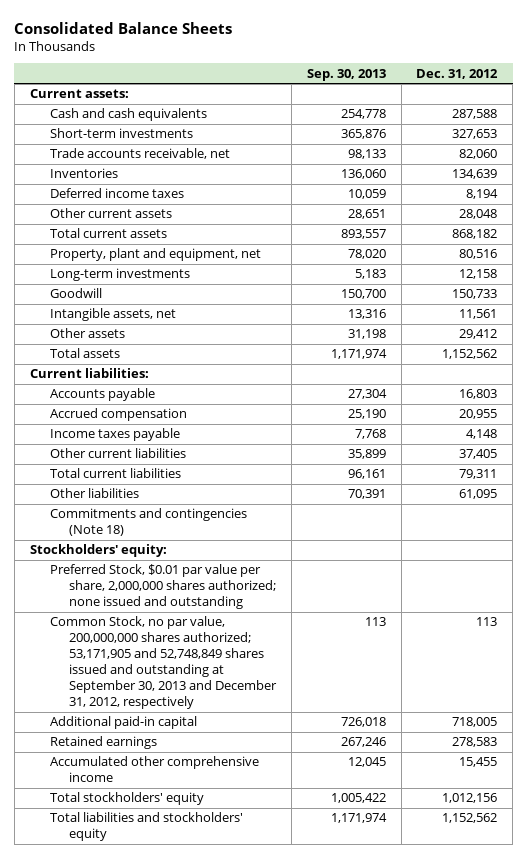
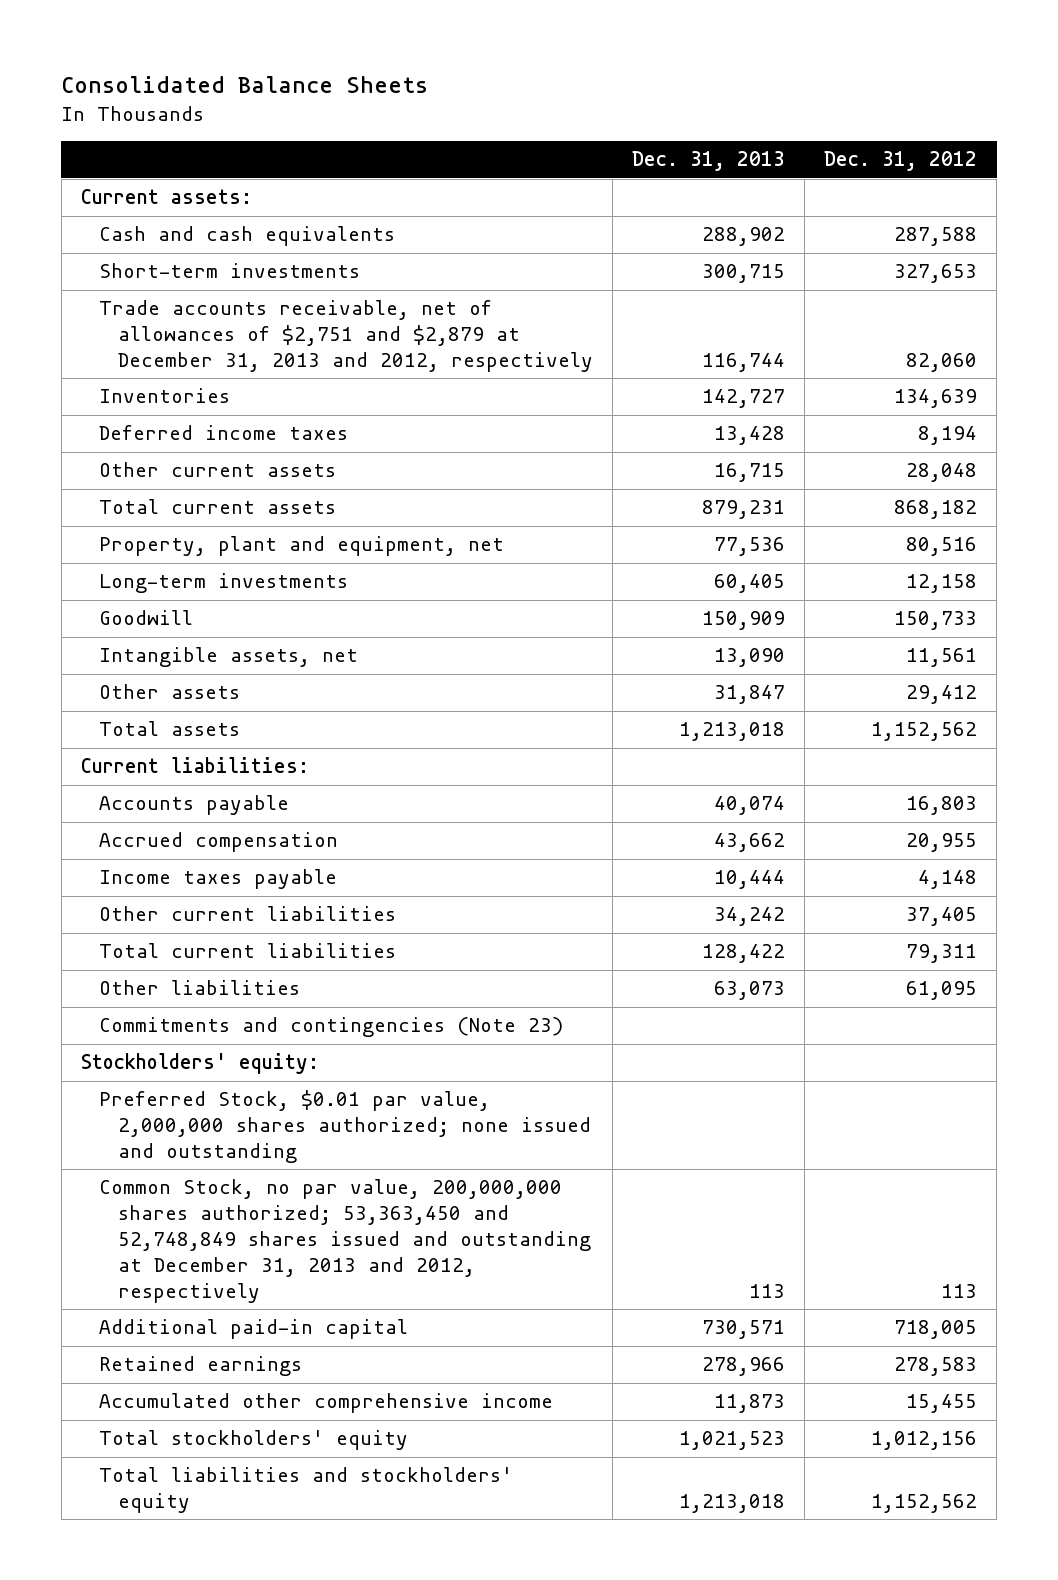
- | Sep. 30, 2013 | Dec. 31, 2012
+ | Dec. 31, 2013 | Dec. 31, 2012
- Trade accounts receivable, net | 98,133 | 82,060
+ Trade accounts receivable, net of allowances of $2,751 and $2,879 at December 31, 2013 and 2012, respectively | 116,744 | 82,060
- Commitments and contingencies (Note 18)
+ Commitments and contingencies (Note 23)
- Preferred Stock, $0.01 par value per share, 2,000,000 shares authorized; none issued and outstanding
- Common Stock, no par value, 200,000,000 shares authorized; 53,171,905 and 52,748,849 shares issued and outstanding at September 30, 2013 and December 31, 2012, respectively | 113 | 113
+ Preferred Stock, $0.01 par value, 2,000,000 shares authorized; none issued and outstanding
+ Common Stock, no par value, 200,000,000 shares authorized; 53,363,450 and 52,748,849 shares issued and outstanding at December 31, 2013 and 2012, respectively | 113 | 113

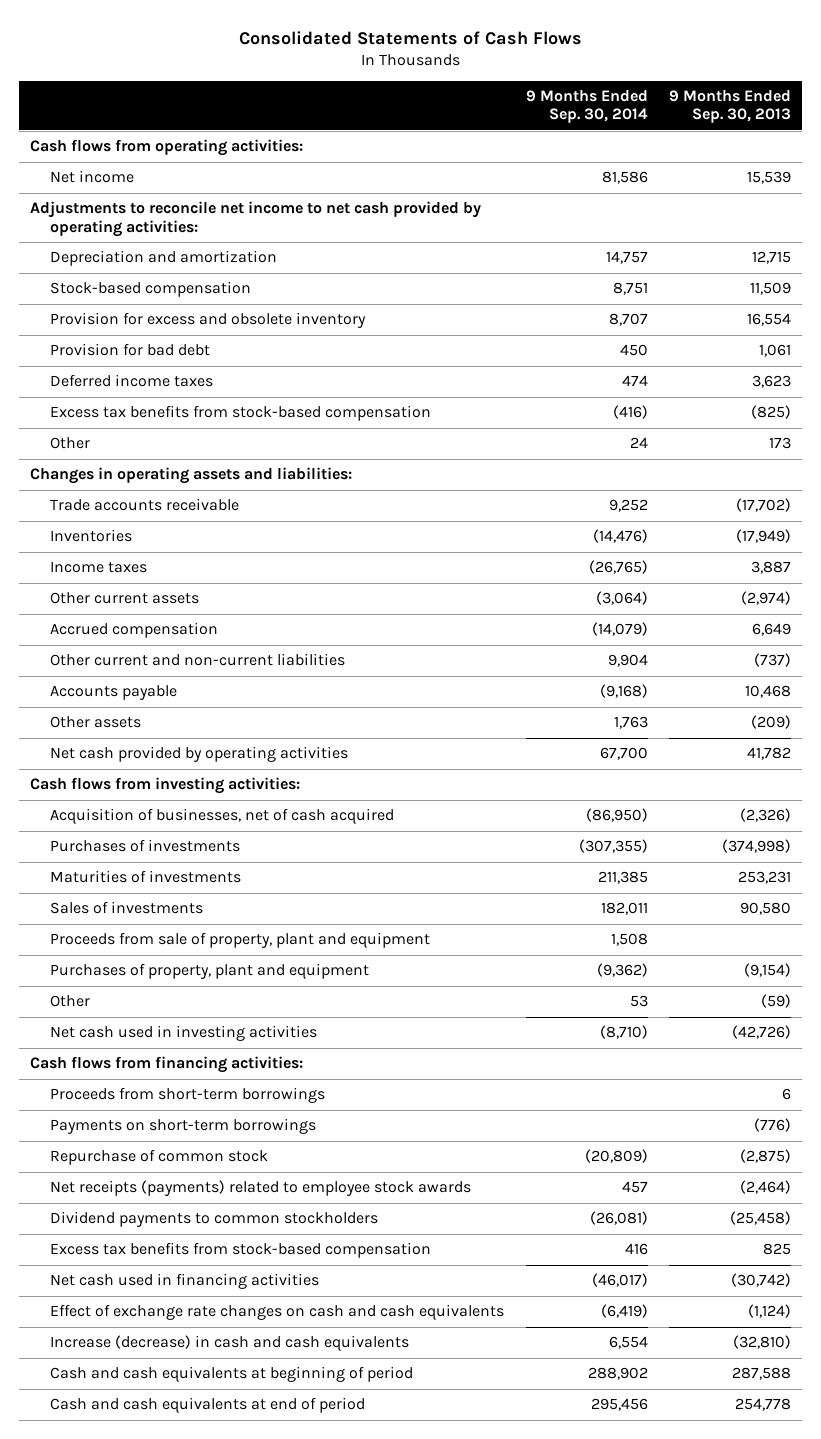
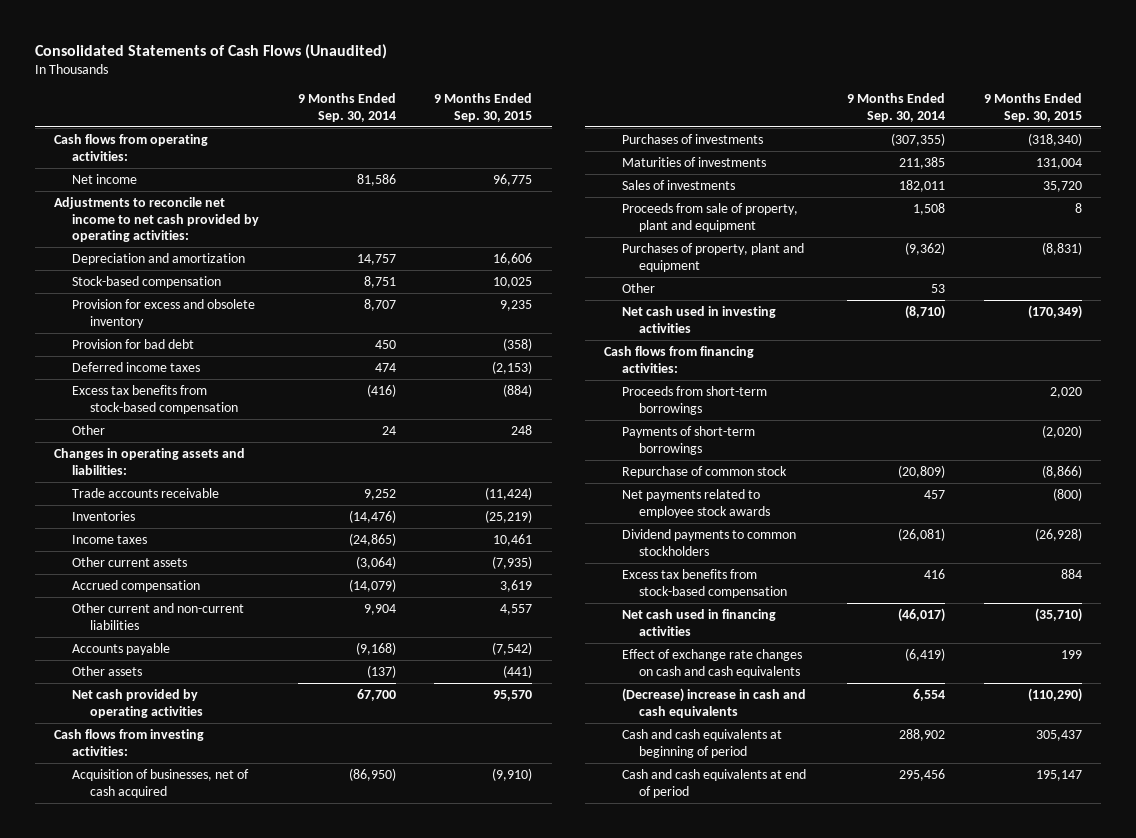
- Consolidated Statements of Cash Flows
+ Consolidated Statements of Cash Flows (Unaudited)
- | 9 Months Ended Sep. 30, 2014 | 9 Months Ended Sep. 30, 2013
+ | 9 Months Ended Sep. 30, 2014 | 9 Months Ended Sep. 30, 2015
- Income taxes | (26,765) | 3,887
+ Income taxes | (24,865) | 10,461
- Other assets | 1,763 | (209)
+ Other assets | (137) | (441)
- Payments on short-term borrowings | | (776)
+ Payments of short-term borrowings | | (2,020)
- Net receipts (payments) related to employee stock awards | 457 | (2,464)
+ Net payments related to employee stock awards | 457 | (800)
- Increase (decrease) in cash and cash equivalents | 6,554 | (32,810)
+ (Decrease) increase in cash and cash equivalents | 6,554 | (110,290)

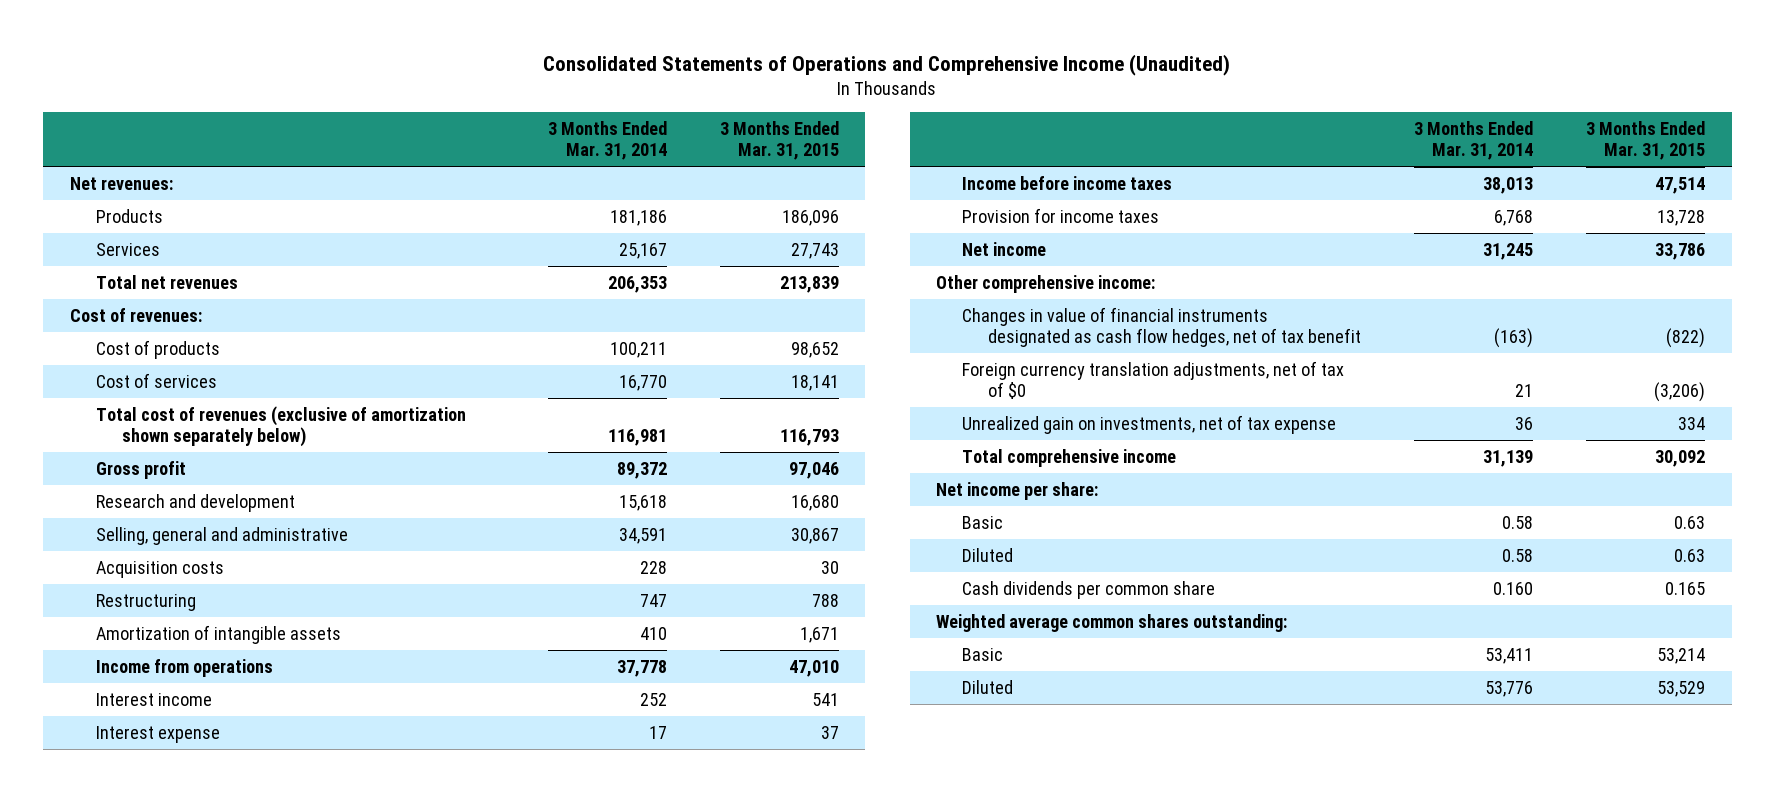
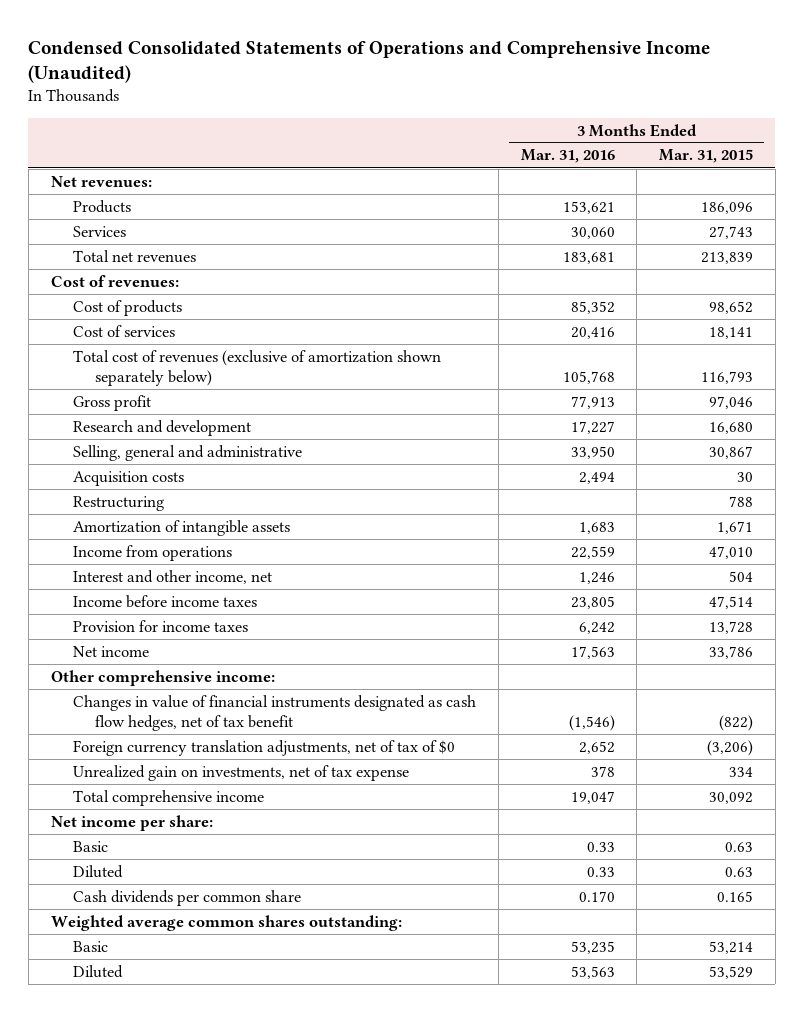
- Consolidated Statements of Operations and Comprehensive Income (Unaudited)
+ Condensed Consolidated Statements of Operations and Comprehensive Income (Unaudited)
- | 3 Months Ended Mar. 31, 2014 | 3 Months Ended Mar. 31, 2015
+ | 3 Months Ended Mar. 31, 2016 | 3 Months Ended Mar. 31, 2015
- Interest income | 252 | 541
- Interest expense | 17 | 37
+ Interest and other income, net | 1,246 | 504

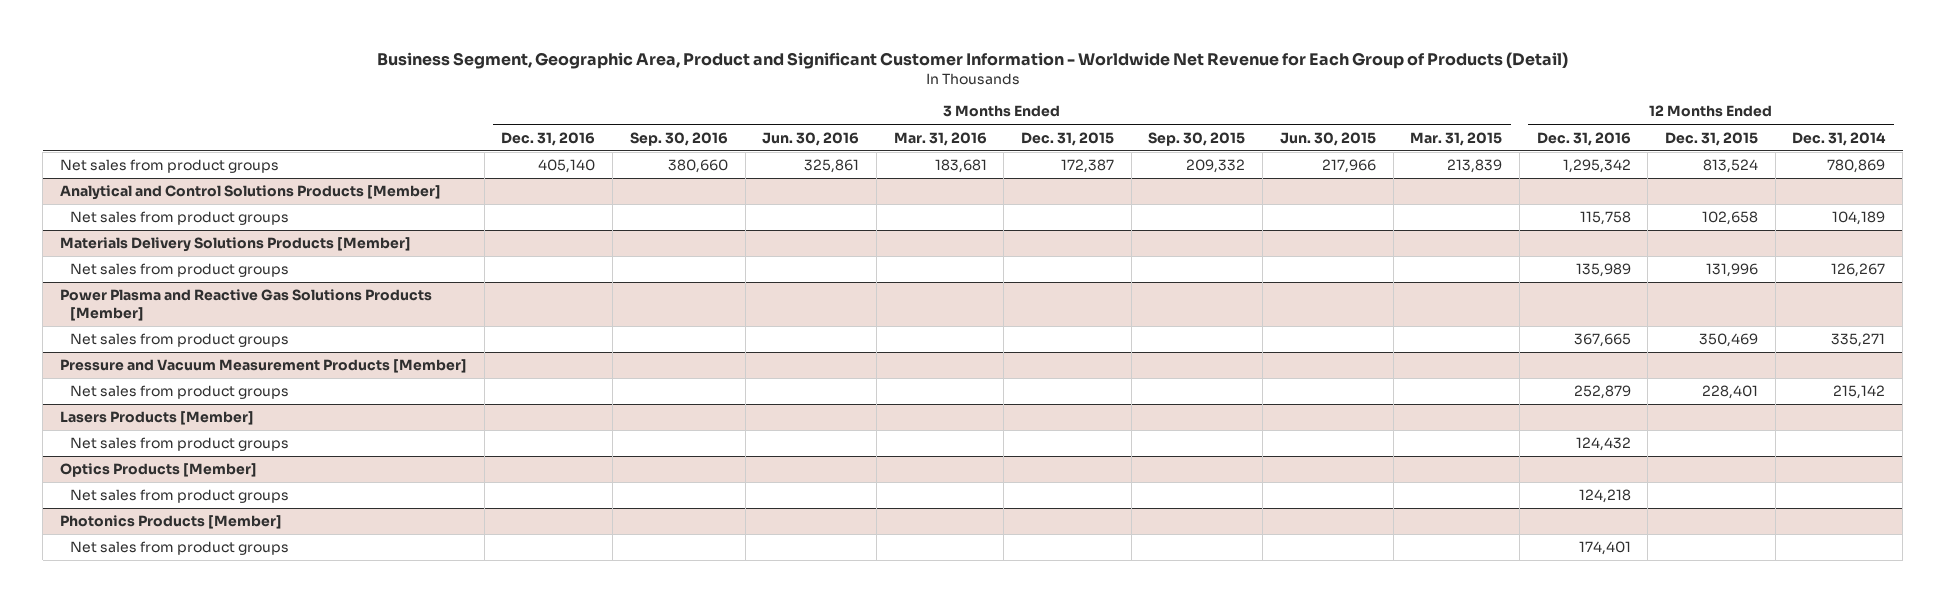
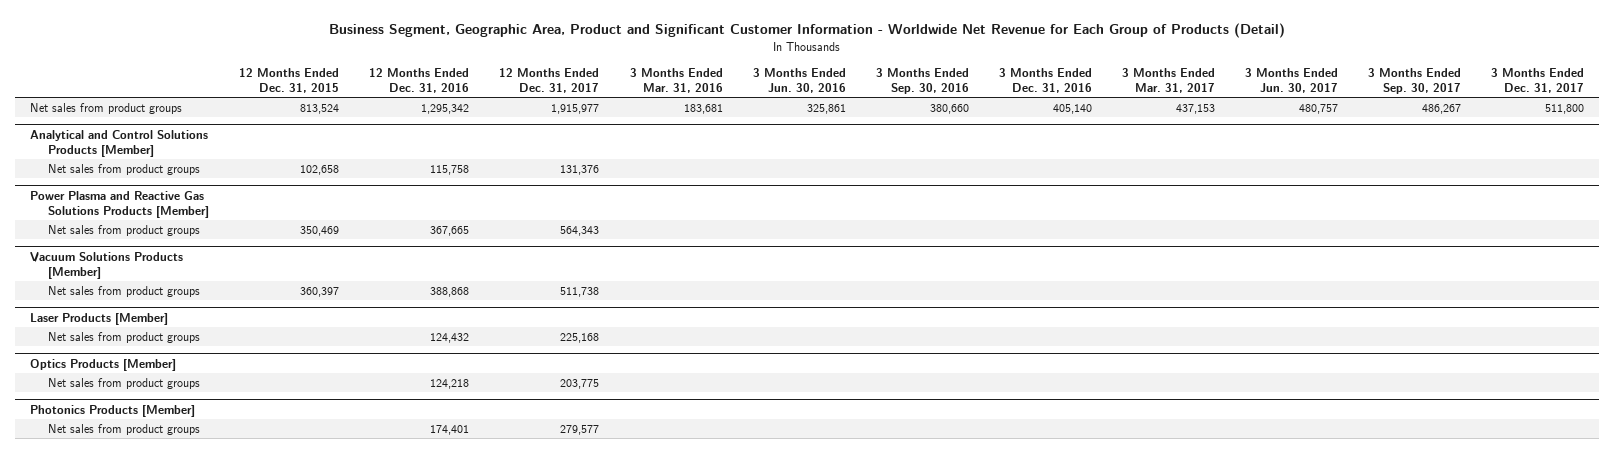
- | 3 Months Ended Dec. 31, 2016 | 3 Months Ended Sep. 30, 2016 | 3 Months Ended Jun. 30, 2016 | 3 Months Ended Mar. 31, 2016 | 3 Months Ended Dec. 31, 2015 | 3 Months Ended Sep. 30, 2015 | 3 Months Ended Jun. 30, 2015 | 3 Months Ended Mar. 31, 2015 | 12 Months Ended Dec. 31, 2016 | 12 Months Ended Dec. 31, 2015 | 12 Months Ended Dec. 31, 2014
+ | 12 Months Ended Dec. 31, 2015 | 12 Months Ended Dec. 31, 2016 | 12 Months Ended Dec. 31, 2017 | 3 Months Ended Mar. 31, 2016 | 3 Months Ended Jun. 30, 2016 | 3 Months Ended Sep. 30, 2016 | 3 Months Ended Dec. 31, 2016 | 3 Months Ended Mar. 31, 2017 | 3 Months Ended Jun. 30, 2017 | 3 Months Ended Sep. 30, 2017 | 3 Months Ended Dec. 31, 2017
- Materials Delivery Solutions Products [Member]
- Net sales from product groups | | | | | | | | | 135,989 | 131,996 | 126,267
- Pressure and Vacuum Measurement Products [Member]
- Net sales from product groups | | | | | | | | | 252,879 | 228,401 | 215,142
- Lasers Products [Member]
+ Vacuum Solutions Products [Member]
+ Net sales from product groups | 360,397 | 388,868 | 511,738 | | | | | | | |
+ Laser Products [Member]

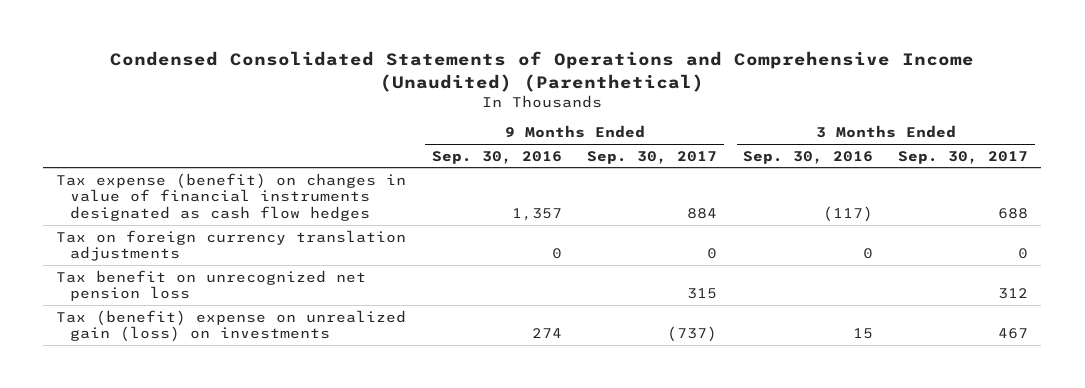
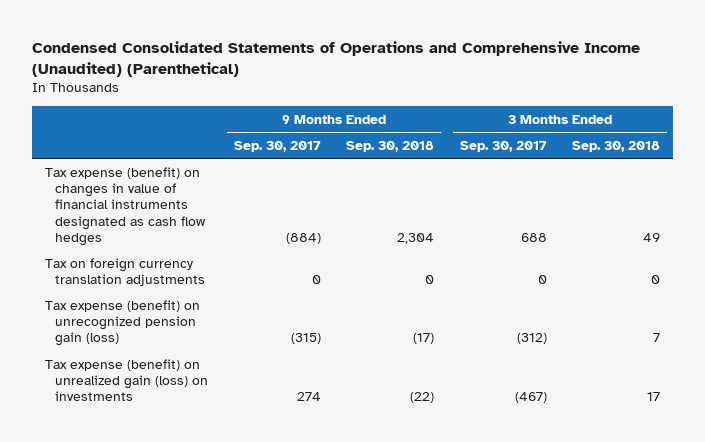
- | 9 Months Ended Sep. 30, 2016 | 9 Months Ended Sep. 30, 2017 | 3 Months Ended Sep. 30, 2016 | 3 Months Ended Sep. 30, 2017
+ | 9 Months Ended Sep. 30, 2017 | 9 Months Ended Sep. 30, 2018 | 3 Months Ended Sep. 30, 2017 | 3 Months Ended Sep. 30, 2018
- Tax expense (benefit) on changes in value of financial instruments designated as cash flow hedges | 1,357 | 884 | (117) | 688
+ Tax expense (benefit) on changes in value of financial instruments designated as cash flow hedges | (884) | 2,304 | 688 | 49
- Tax benefit on unrecognized net pension loss | | 315 | | 312
- Tax (benefit) expense on unrealized gain (loss) on investments | 274 | (737) | 15 | 467
+ Tax expense (benefit) on unrecognized pension gain (loss) | (315) | (17) | (312) | 7
+ Tax expense (benefit) on unrealized gain (loss) on investments | 274 | (22) | (467) | 17

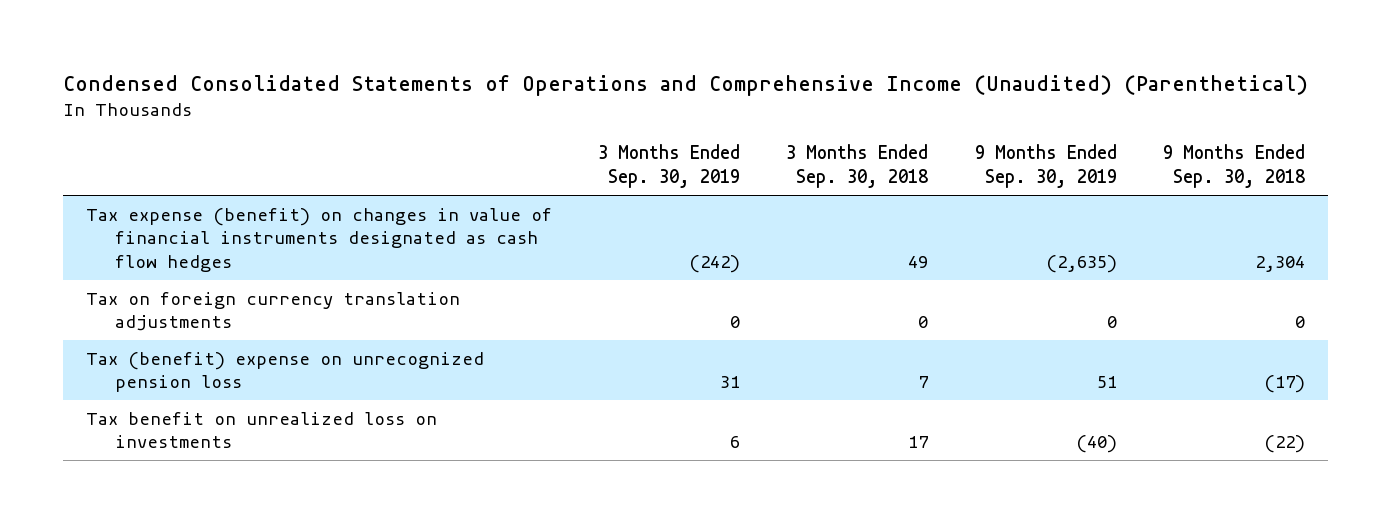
- | 9 Months Ended Sep. 30, 2017 | 9 Months Ended Sep. 30, 2018 | 3 Months Ended Sep. 30, 2017 | 3 Months Ended Sep. 30, 2018
+ | 3 Months Ended Sep. 30, 2019 | 3 Months Ended Sep. 30, 2018 | 9 Months Ended Sep. 30, 2019 | 9 Months Ended Sep. 30, 2018
- Tax expense (benefit) on unrecognized pension gain (loss) | (315) | (17) | (312) | 7
- Tax expense (benefit) on unrealized gain (loss) on investments | 274 | (22) | (467) | 17
+ Tax (benefit) expense on unrecognized pension loss | 31 | 7 | 51 | (17)
+ Tax benefit on unrealized loss on investments | 6 | 17 | (40) | (22)

